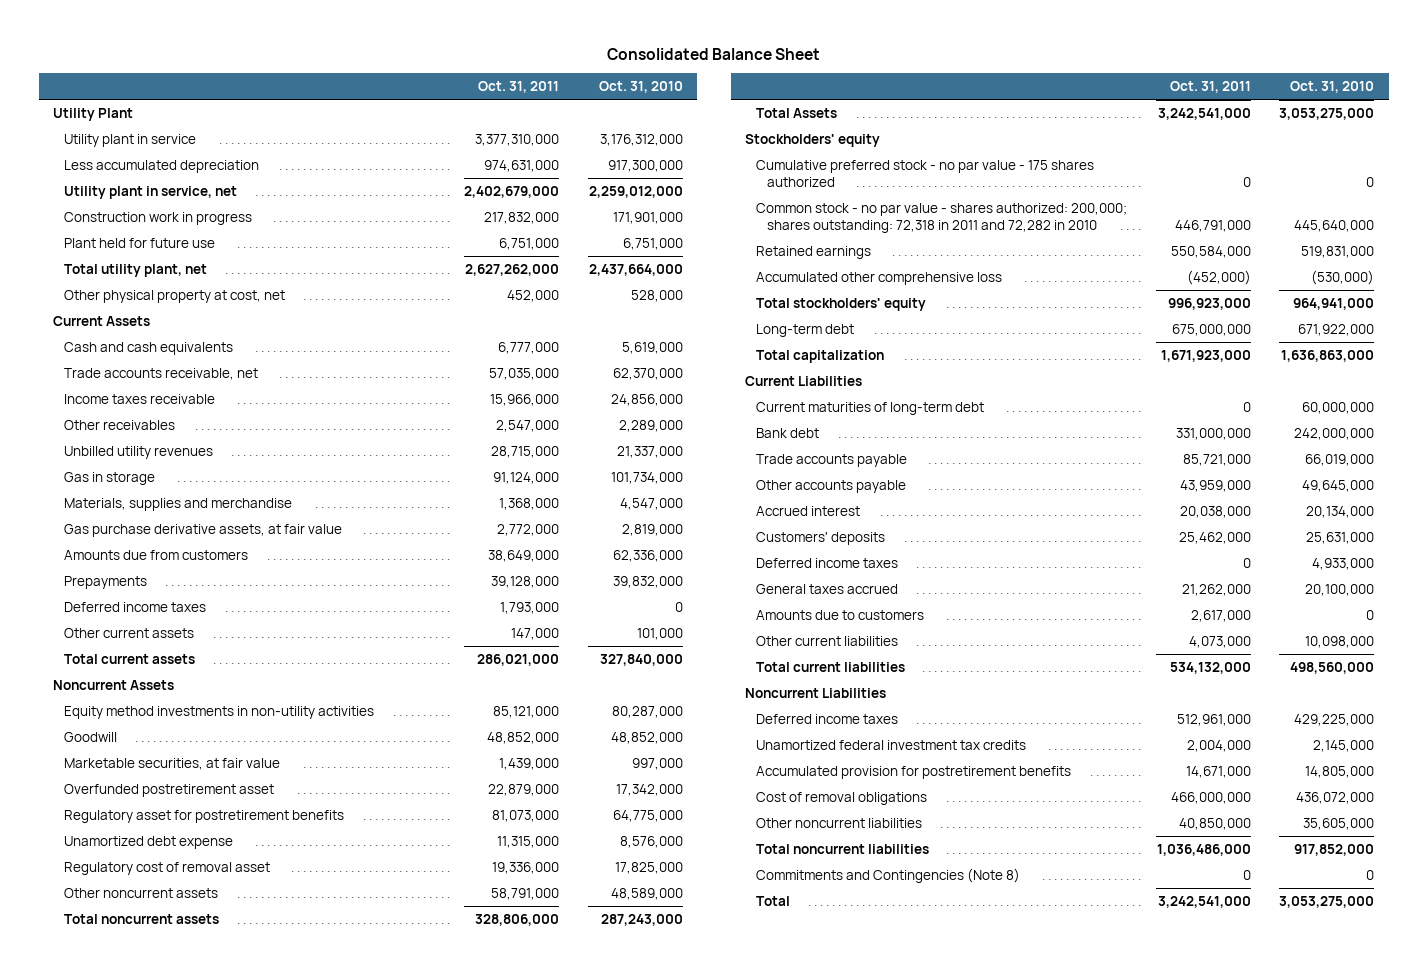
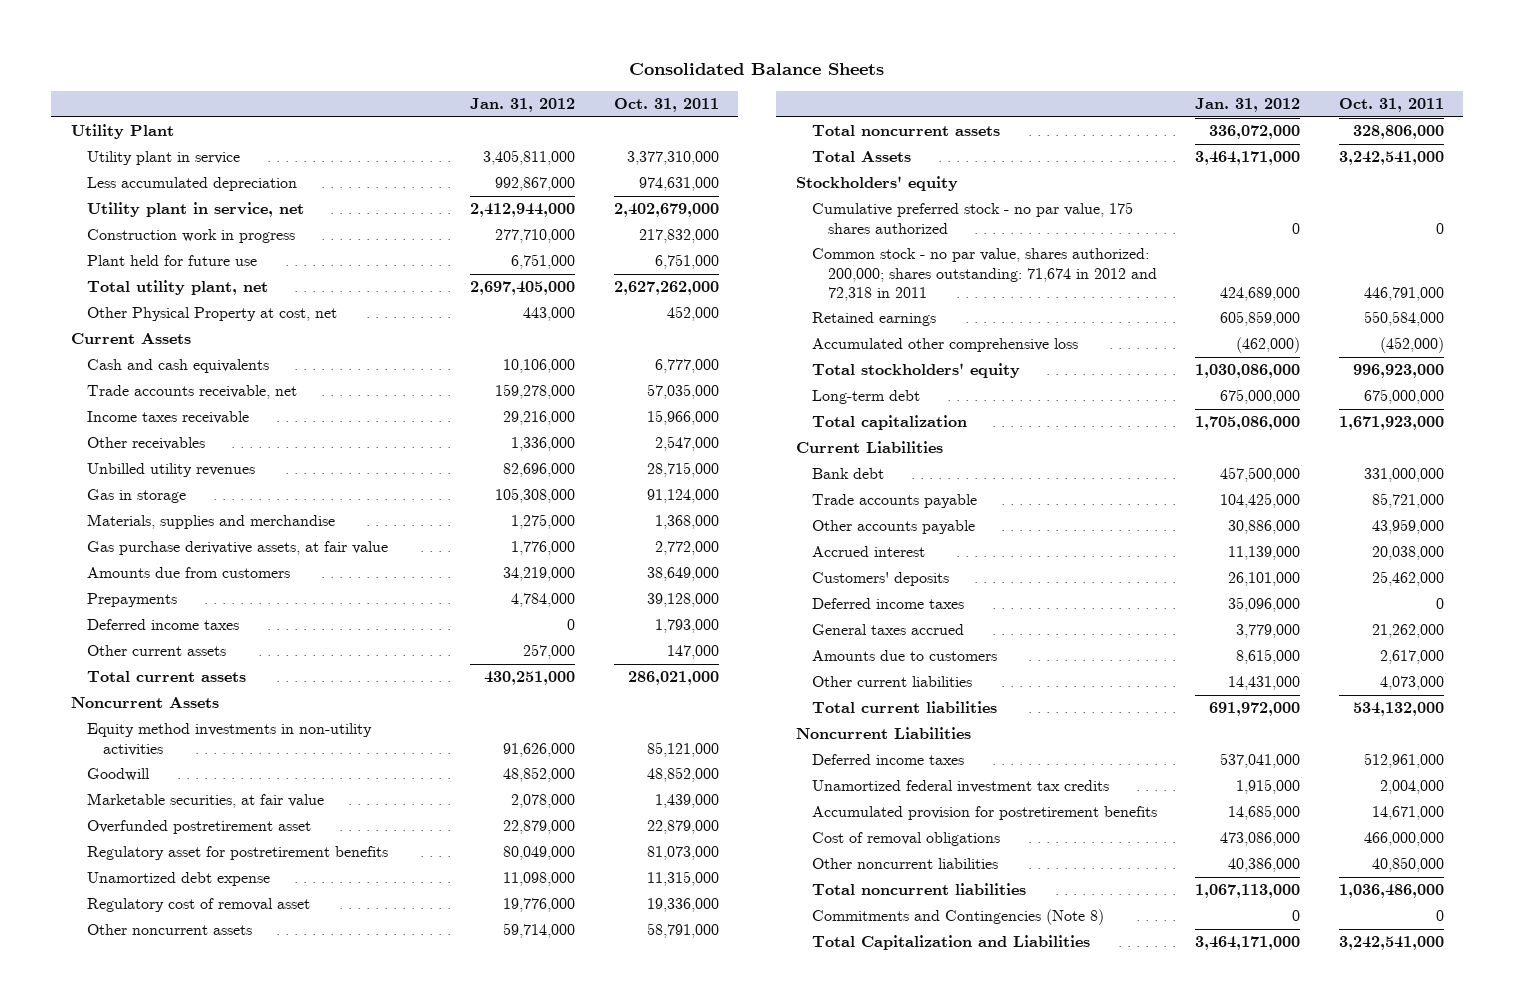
- Consolidated Balance Sheet
+ Consolidated Balance Sheets
- | Oct. 31, 2011 | Oct. 31, 2010
+ | Jan. 31, 2012 | Oct. 31, 2011
- Other physical property at cost, net | 452,000 | 528,000
+ Other Physical Property at cost, net | 443,000 | 452,000
- Cumulative preferred stock - no par value - 175 shares authorized | 0 | 0
- Common stock - no par value - shares authorized: 200,000; shares outstanding: 72,318 in 2011 and 72,282 in 2010 | 446,791,000 | 445,640,000
+ Cumulative preferred stock - no par value, 175 shares authorized | 0 | 0
+ Common stock - no par value, shares authorized: 200,000; shares outstanding: 71,674 in 2012 and 72,318 in 2011 | 424,689,000 | 446,791,000
- Current maturities of long-term debt | 0 | 60,000,000
- Total | 3,242,541,000 | 3,053,275,000
+ Total Capitalization and Liabilities | 3,464,171,000 | 3,242,541,000

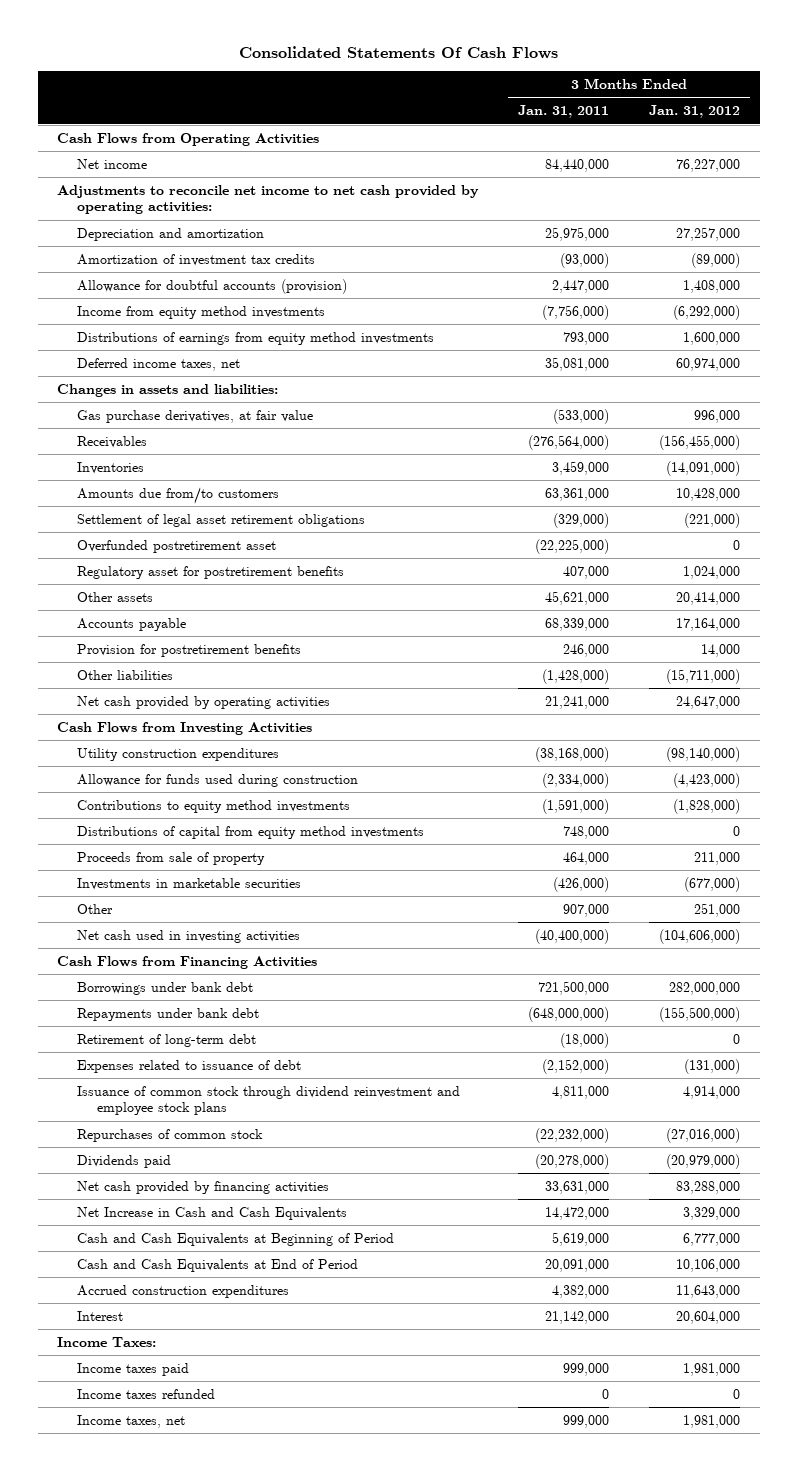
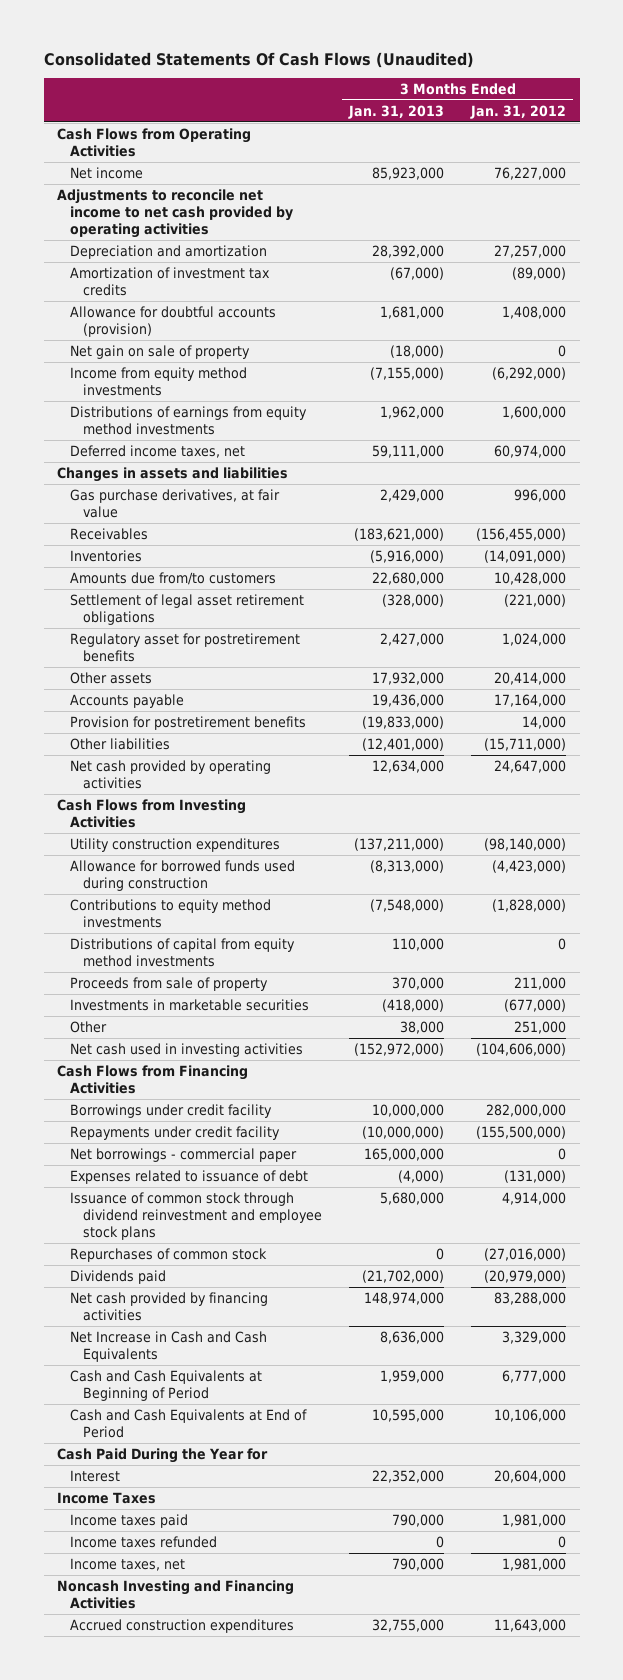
- Consolidated Statements Of Cash Flows
+ Consolidated Statements Of Cash Flows (Unaudited)
- | 3 Months Ended Jan. 31, 2011 | 3 Months Ended Jan. 31, 2012
+ | 3 Months Ended Jan. 31, 2013 | 3 Months Ended Jan. 31, 2012
- Adjustments to reconcile net income to net cash provided by operating activities:
+ Adjustments to reconcile net income to net cash provided by operating activities
+ Net gain on sale of property | (18,000) | 0
- Changes in assets and liabilities:
+ Changes in assets and liabilities
- Overfunded postretirement asset | (22,225,000) | 0
- Allowance for funds used during construction | (2,334,000) | (4,423,000)
+ Allowance for borrowed funds used during construction | (8,313,000) | (4,423,000)
- Borrowings under bank debt | 721,500,000 | 282,000,000
- Repayments under bank debt | (648,000,000) | (155,500,000)
- Retirement of long-term debt | (18,000) | 0
+ Borrowings under credit facility | 10,000,000 | 282,000,000
+ Repayments under credit facility | (10,000,000) | (155,500,000)
+ Net borrowings - commercial paper | 165,000,000 | 0
+ Cash Paid During the Year for
- Income Taxes:
+ Income Taxes
+ Noncash Investing and Financing Activities
moved down: Accrued construction expenditures | 32,755,000 | 11,643,000

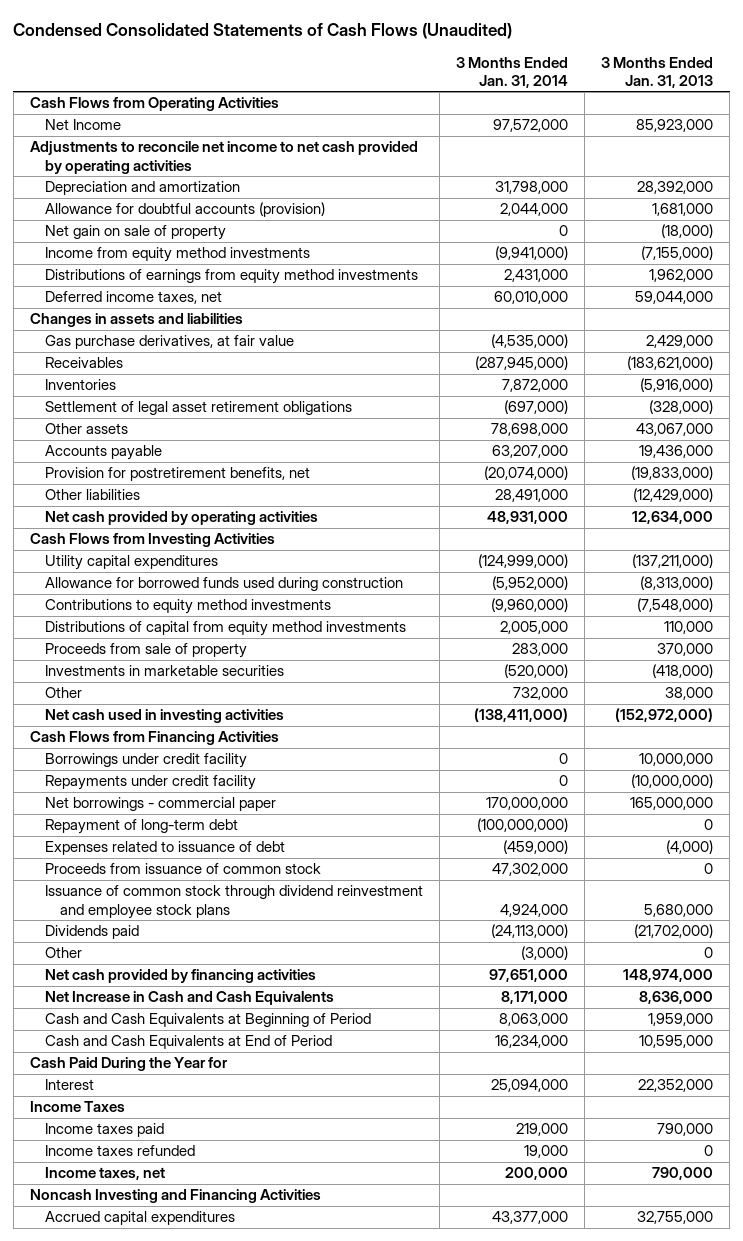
- Consolidated Statements Of Cash Flows (Unaudited)
+ Condensed Consolidated Statements of Cash Flows (Unaudited)
- | 3 Months Ended Jan. 31, 2013 | 3 Months Ended Jan. 31, 2012
+ | 3 Months Ended Jan. 31, 2014 | 3 Months Ended Jan. 31, 2013
- Net income | 85,923,000 | 76,227,000
+ Net Income | 97,572,000 | 85,923,000
- Amortization of investment tax credits | (67,000) | (89,000)
- Deferred income taxes, net | 59,111,000 | 60,974,000
+ Deferred income taxes, net | 60,010,000 | 59,044,000
- Amounts due from/to customers | 22,680,000 | 10,428,000
- Regulatory asset for postretirement benefits | 2,427,000 | 1,024,000
- Other assets | 17,932,000 | 20,414,000
+ Other assets | 78,698,000 | 43,067,000
- Provision for postretirement benefits | (19,833,000) | 14,000
- Other liabilities | (12,401,000) | (15,711,000)
+ Provision for postretirement benefits, net | (20,074,000) | (19,833,000)
+ Other liabilities | 28,491,000 | (12,429,000)
- Utility construction expenditures | (137,211,000) | (98,140,000)
+ Utility capital expenditures | (124,999,000) | (137,211,000)
+ Repayment of long-term debt | (100,000,000) | 0
+ Proceeds from issuance of common stock | 47,302,000 | 0
- Repurchases of common stock | 0 | (27,016,000)
+ Other | (3,000) | 0
- Accrued construction expenditures | 32,755,000 | 11,643,000
+ Accrued capital expenditures | 43,377,000 | 32,755,000

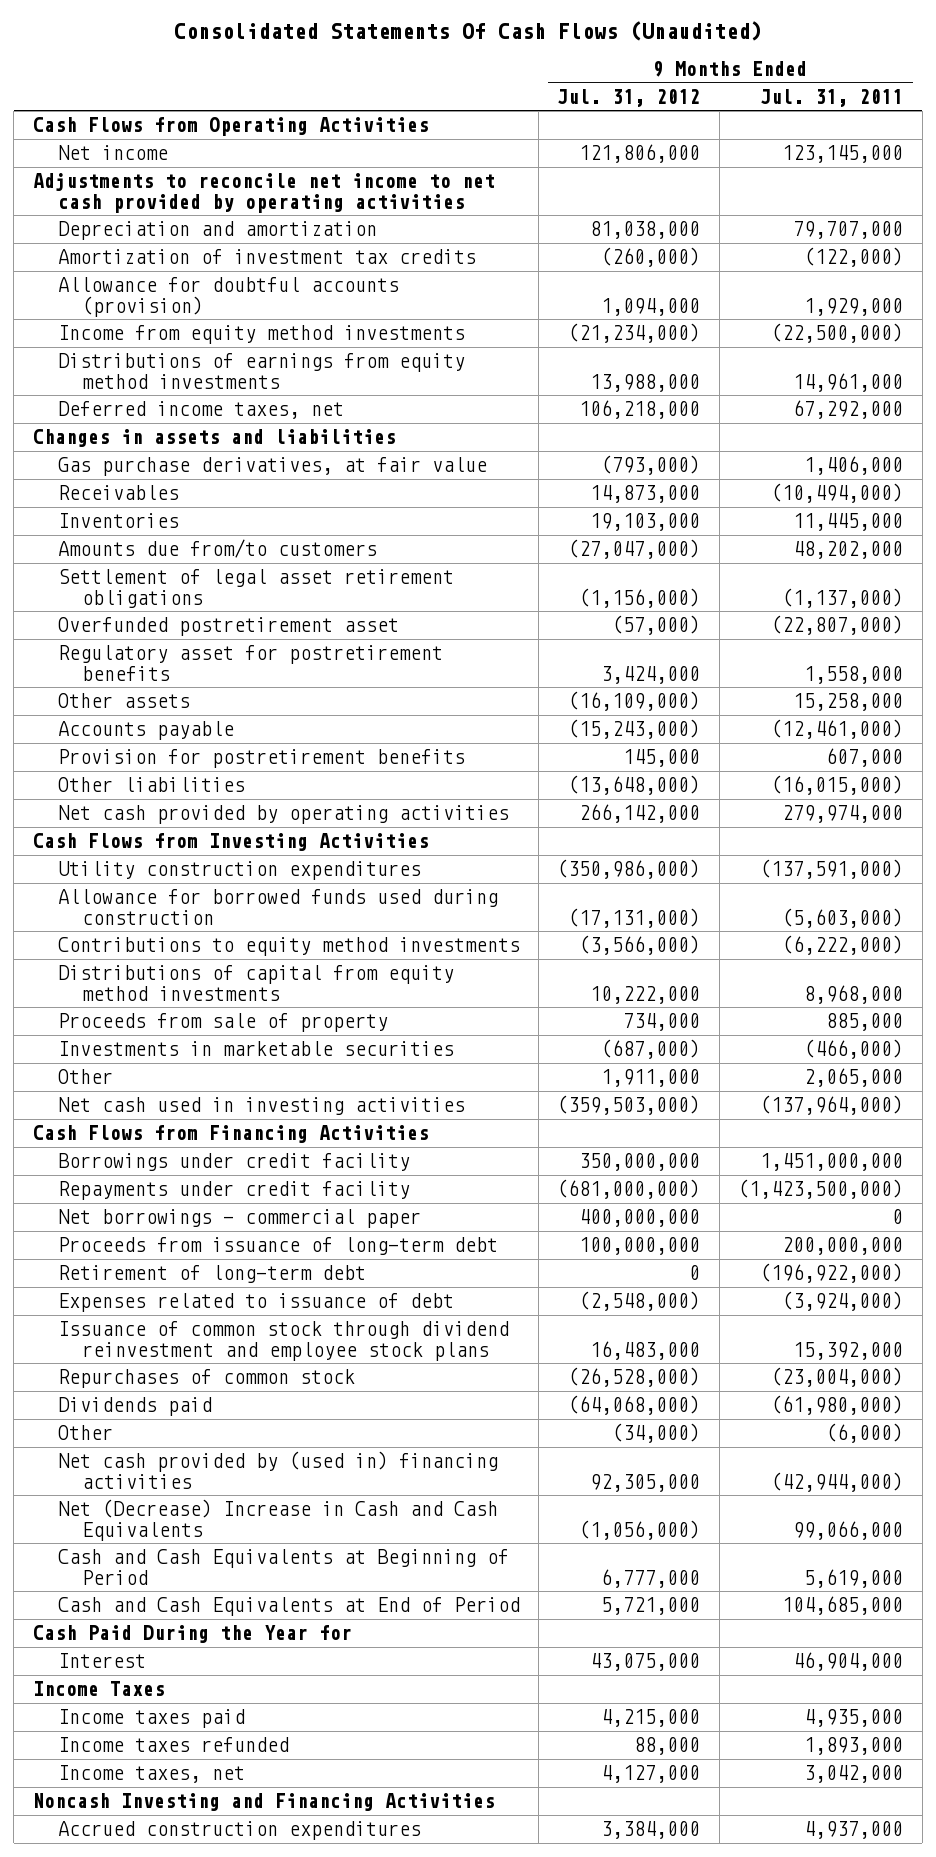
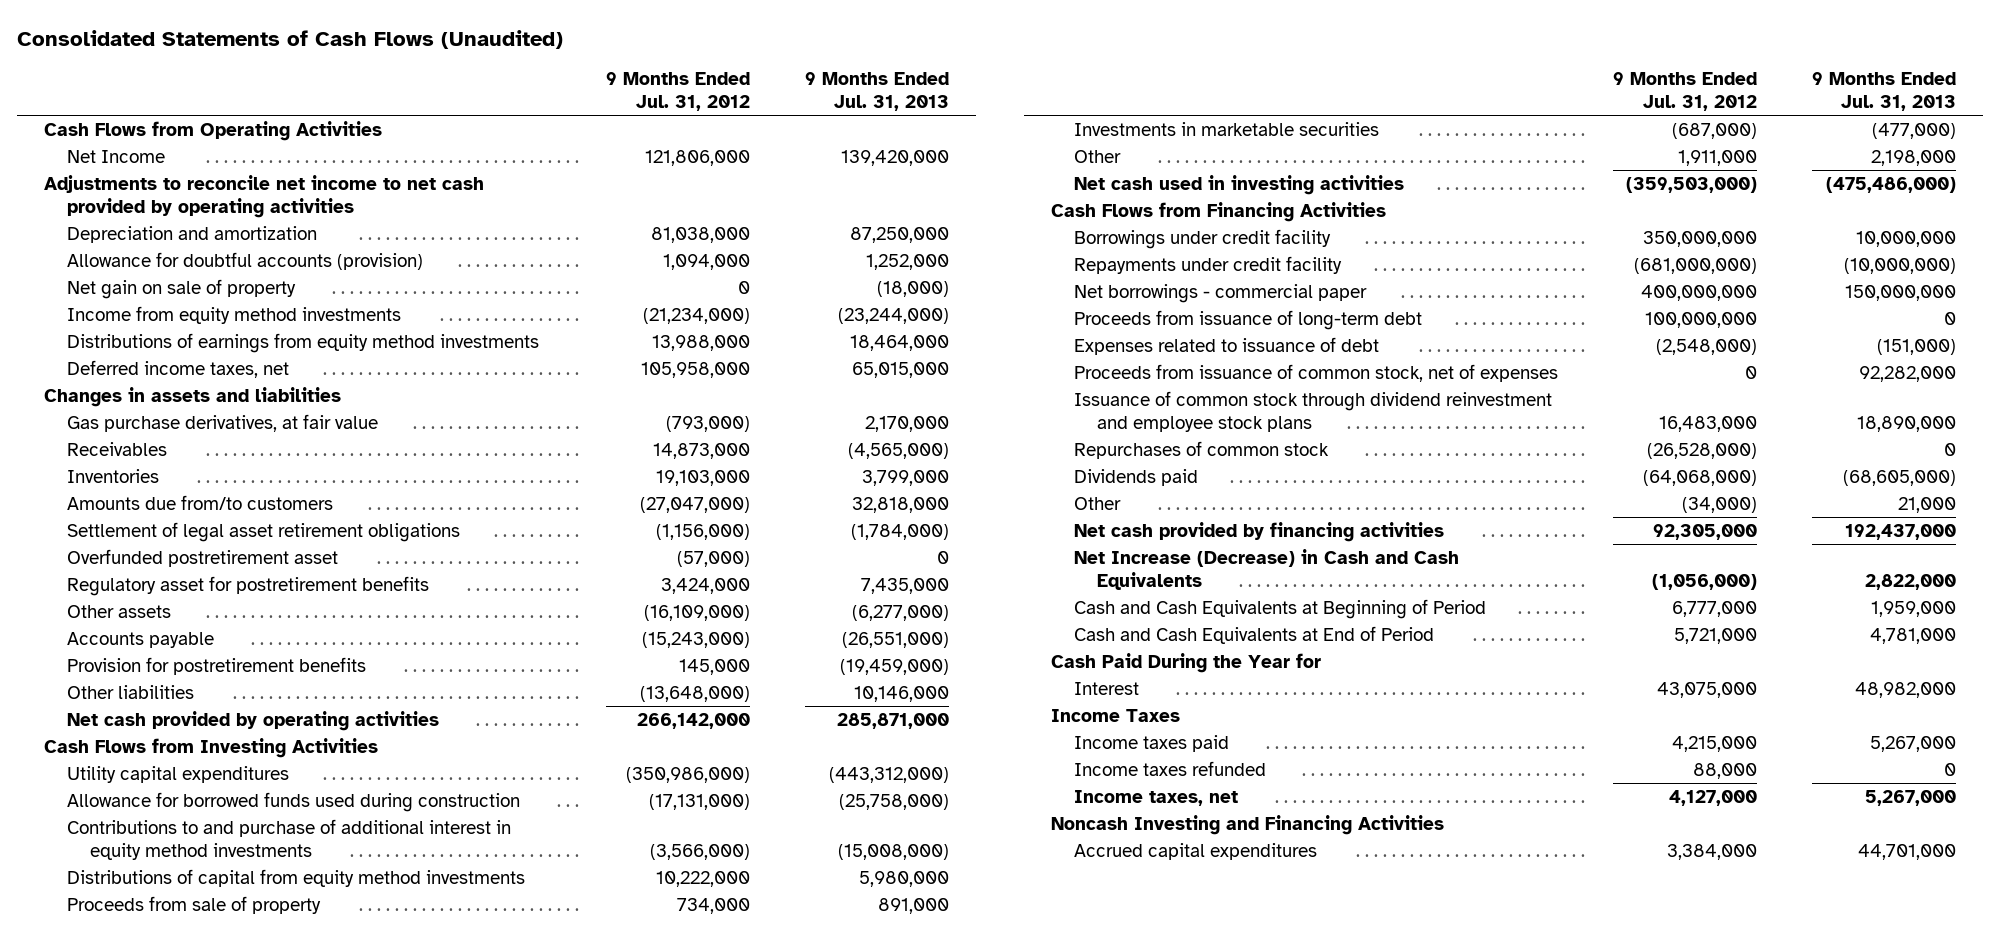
- Consolidated Statements Of Cash Flows (Unaudited)
+ Consolidated Statements of Cash Flows (Unaudited)
- | 9 Months Ended Jul. 31, 2012 | 9 Months Ended Jul. 31, 2011
+ | 9 Months Ended Jul. 31, 2012 | 9 Months Ended Jul. 31, 2013
- Net income | 121,806,000 | 123,145,000
+ Net Income | 121,806,000 | 139,420,000
- Amortization of investment tax credits | (260,000) | (122,000)
+ Net gain on sale of property | 0 | (18,000)
- Deferred income taxes, net | 106,218,000 | 67,292,000
+ Deferred income taxes, net | 105,958,000 | 65,015,000
- Utility construction expenditures | (350,986,000) | (137,591,000)
+ Utility capital expenditures | (350,986,000) | (443,312,000)
- Contributions to equity method investments | (3,566,000) | (6,222,000)
+ Contributions to and purchase of additional interest in equity method investments | (3,566,000) | (15,008,000)
- Retirement of long-term debt | 0 | (196,922,000)
+ Proceeds from issuance of common stock, net of expenses | 0 | 92,282,000
- Net cash provided by (used in) financing activities | 92,305,000 | (42,944,000)
- Net (Decrease) Increase in Cash and Cash Equivalents | (1,056,000) | 99,066,000
+ Net cash provided by financing activities | 92,305,000 | 192,437,000
+ Net Increase (Decrease) in Cash and Cash Equivalents | (1,056,000) | 2,822,000
- Accrued construction expenditures | 3,384,000 | 4,937,000
+ Accrued capital expenditures | 3,384,000 | 44,701,000

